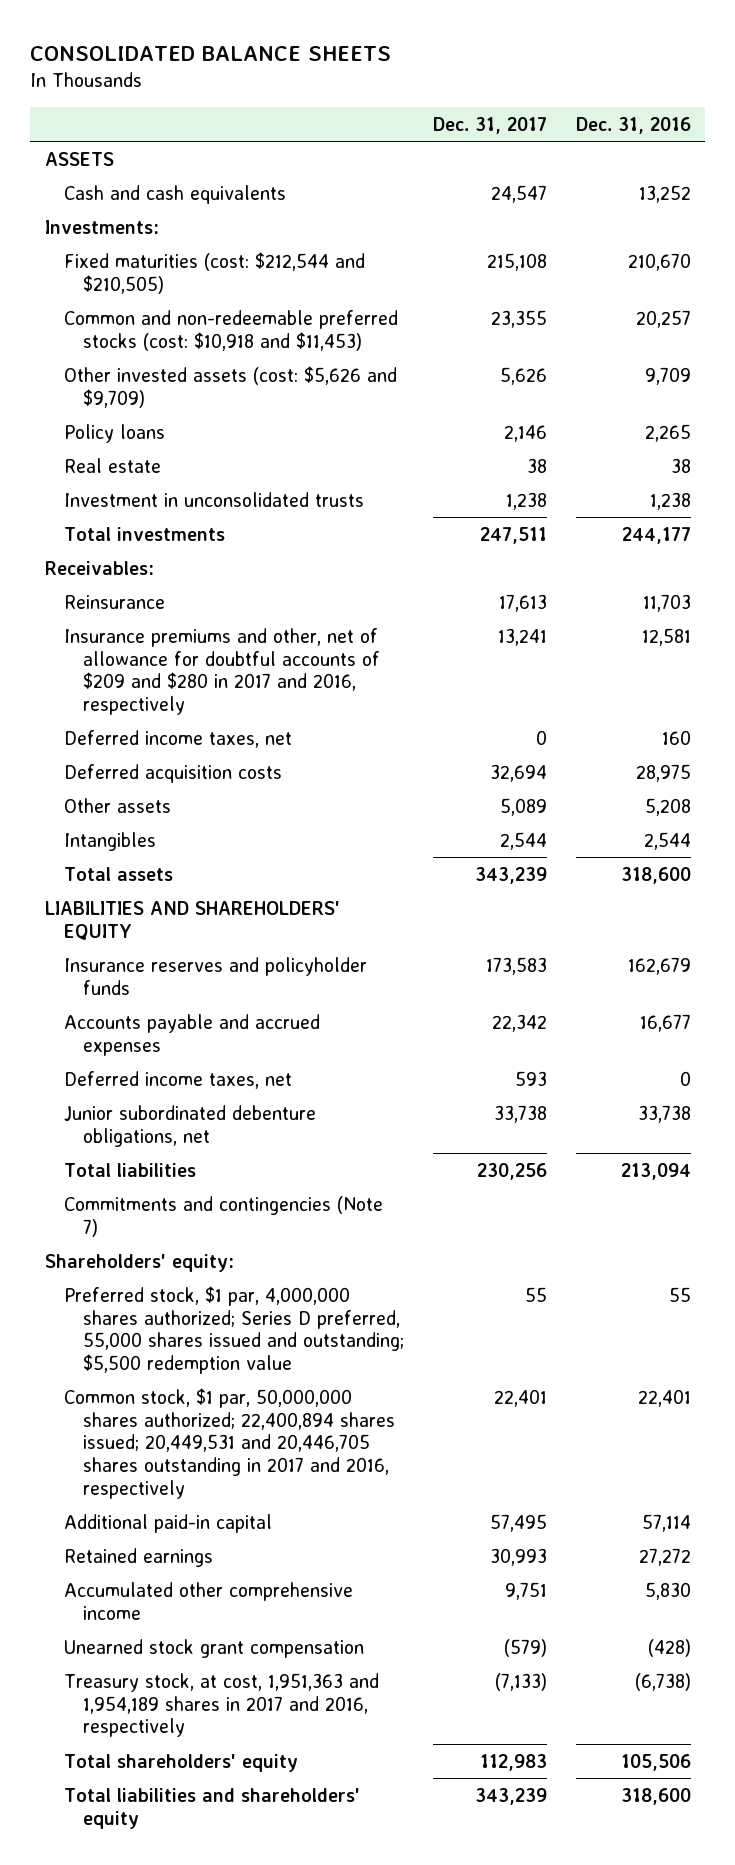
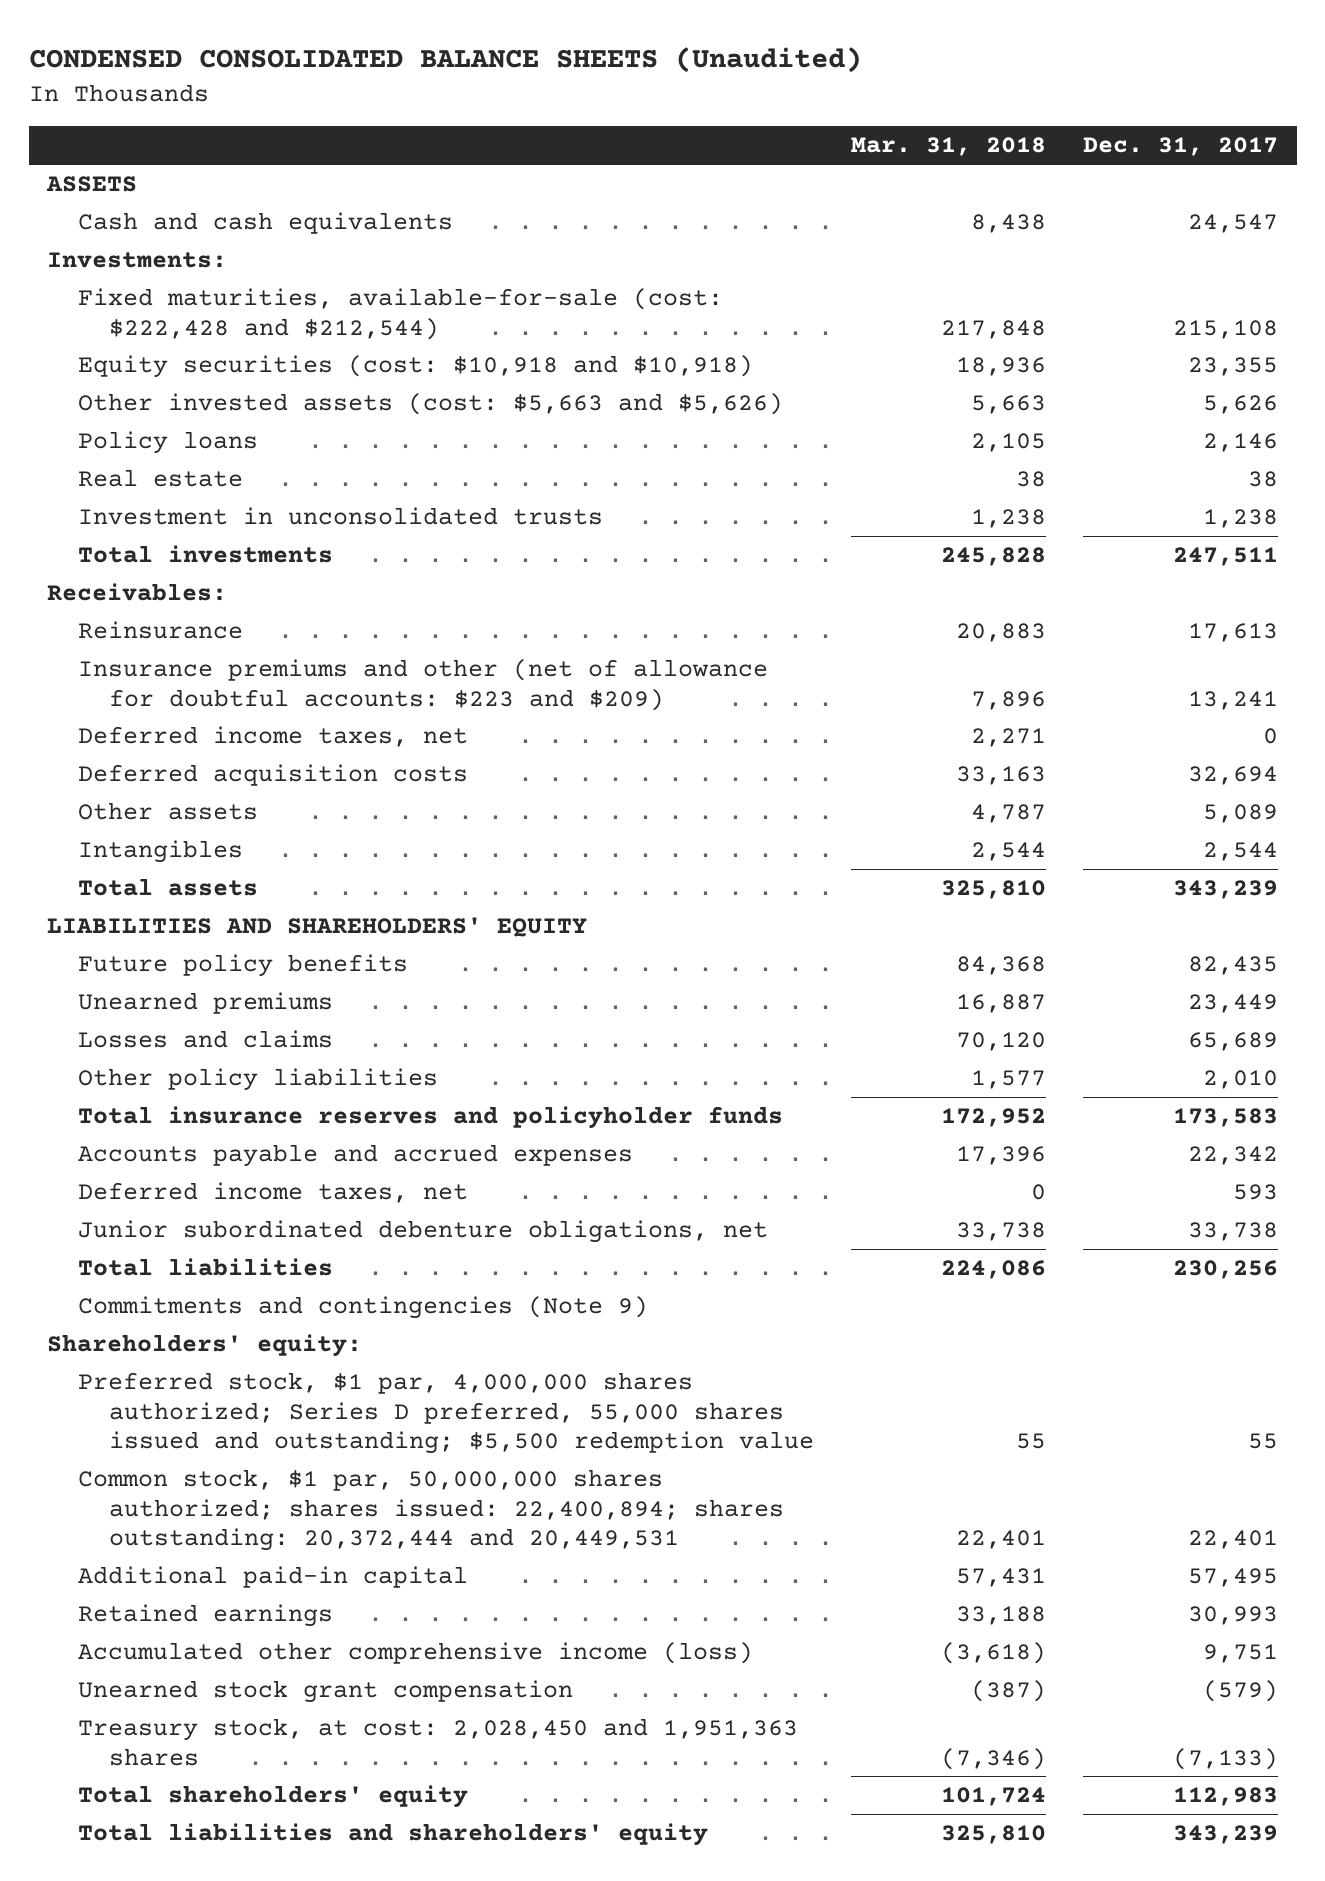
- CONSOLIDATED BALANCE SHEETS
+ CONDENSED CONSOLIDATED BALANCE SHEETS (Unaudited)
- | Dec. 31, 2017 | Dec. 31, 2016
+ | Mar. 31, 2018 | Dec. 31, 2017
- Fixed maturities (cost: $212,544 and $210,505) | 215,108 | 210,670
- Common and non-redeemable preferred stocks (cost: $10,918 and $11,453) | 23,355 | 20,257
- Other invested assets (cost: $5,626 and $9,709) | 5,626 | 9,709
+ Fixed maturities, available-for-sale (cost: $222,428 and $212,544) | 217,848 | 215,108
+ Equity securities (cost: $10,918 and $10,918) | 18,936 | 23,355
+ Other invested assets (cost: $5,663 and $5,626) | 5,663 | 5,626
- Insurance premiums and other, net of allowance for doubtful accounts of $209 and $280 in 2017 and 2016, respectively | 13,241 | 12,581
+ Insurance premiums and other (net of allowance for doubtful accounts: $223 and $209) | 7,896 | 13,241
- Insurance reserves and policyholder funds | 173,583 | 162,679
+ Future policy benefits | 84,368 | 82,435
+ Unearned premiums | 16,887 | 23,449
+ Losses and claims | 70,120 | 65,689
+ Other policy liabilities | 1,577 | 2,010
+ Total insurance reserves and policyholder funds | 172,952 | 173,583
- Commitments and contingencies (Note 7)
+ Commitments and contingencies (Note 9)
- Common stock, $1 par, 50,000,000 shares authorized; 22,400,894 shares issued; 20,449,531 and 20,446,705 shares outstanding in 2017 and 2016, respectively | 22,401 | 22,401
+ Common stock, $1 par, 50,000,000 shares authorized; shares issued: 22,400,894; shares outstanding: 20,372,444 and 20,449,531 | 22,401 | 22,401
- Accumulated other comprehensive income | 9,751 | 5,830
+ Accumulated other comprehensive income (loss) | (3,618) | 9,751
- Treasury stock, at cost, 1,951,363 and 1,954,189 shares in 2017 and 2016, respectively | (7,133) | (6,738)
+ Treasury stock, at cost: 2,028,450 and 1,951,363 shares | (7,346) | (7,133)

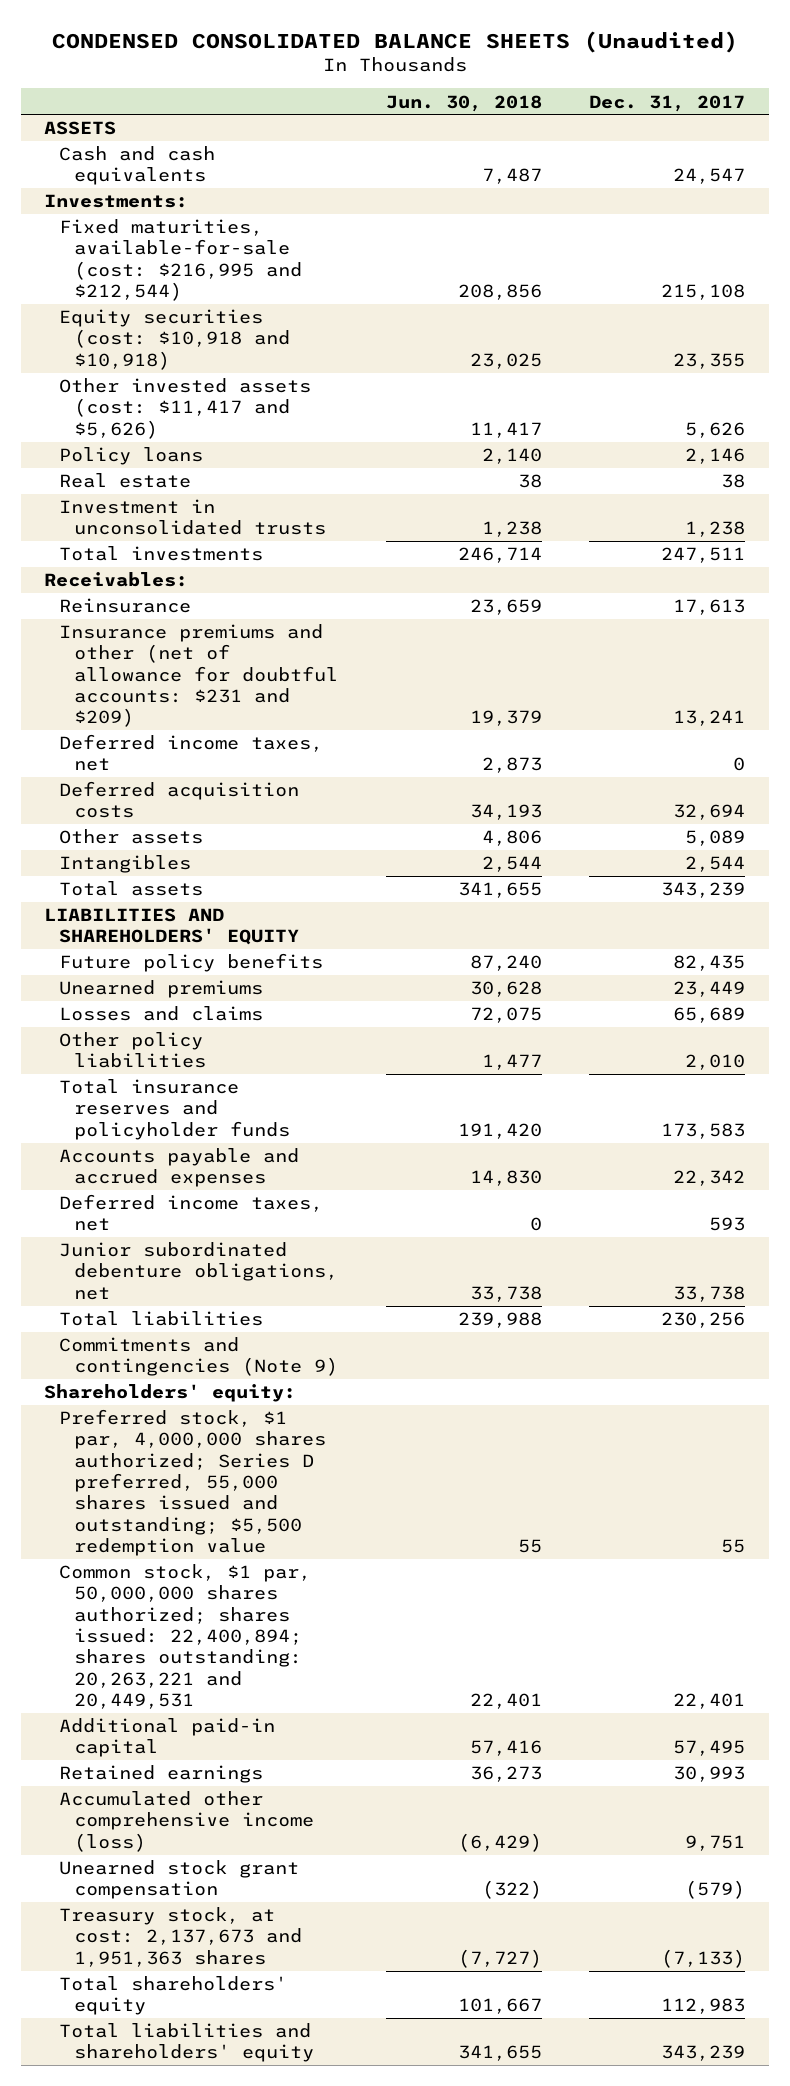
- | Mar. 31, 2018 | Dec. 31, 2017
+ | Jun. 30, 2018 | Dec. 31, 2017
- Fixed maturities, available-for-sale (cost: $222,428 and $212,544) | 217,848 | 215,108
+ Fixed maturities, available-for-sale (cost: $216,995 and $212,544) | 208,856 | 215,108
- Other invested assets (cost: $5,663 and $5,626) | 5,663 | 5,626
+ Other invested assets (cost: $11,417 and $5,626) | 11,417 | 5,626
- Insurance premiums and other (net of allowance for doubtful accounts: $223 and $209) | 7,896 | 13,241
+ Insurance premiums and other (net of allowance for doubtful accounts: $231 and $209) | 19,379 | 13,241
- Common stock, $1 par, 50,000,000 shares authorized; shares issued: 22,400,894; shares outstanding: 20,372,444 and 20,449,531 | 22,401 | 22,401
+ Common stock, $1 par, 50,000,000 shares authorized; shares issued: 22,400,894; shares outstanding: 20,263,221 and 20,449,531 | 22,401 | 22,401
- Treasury stock, at cost: 2,028,450 and 1,951,363 shares | (7,346) | (7,133)
+ Treasury stock, at cost: 2,137,673 and 1,951,363 shares | (7,727) | (7,133)

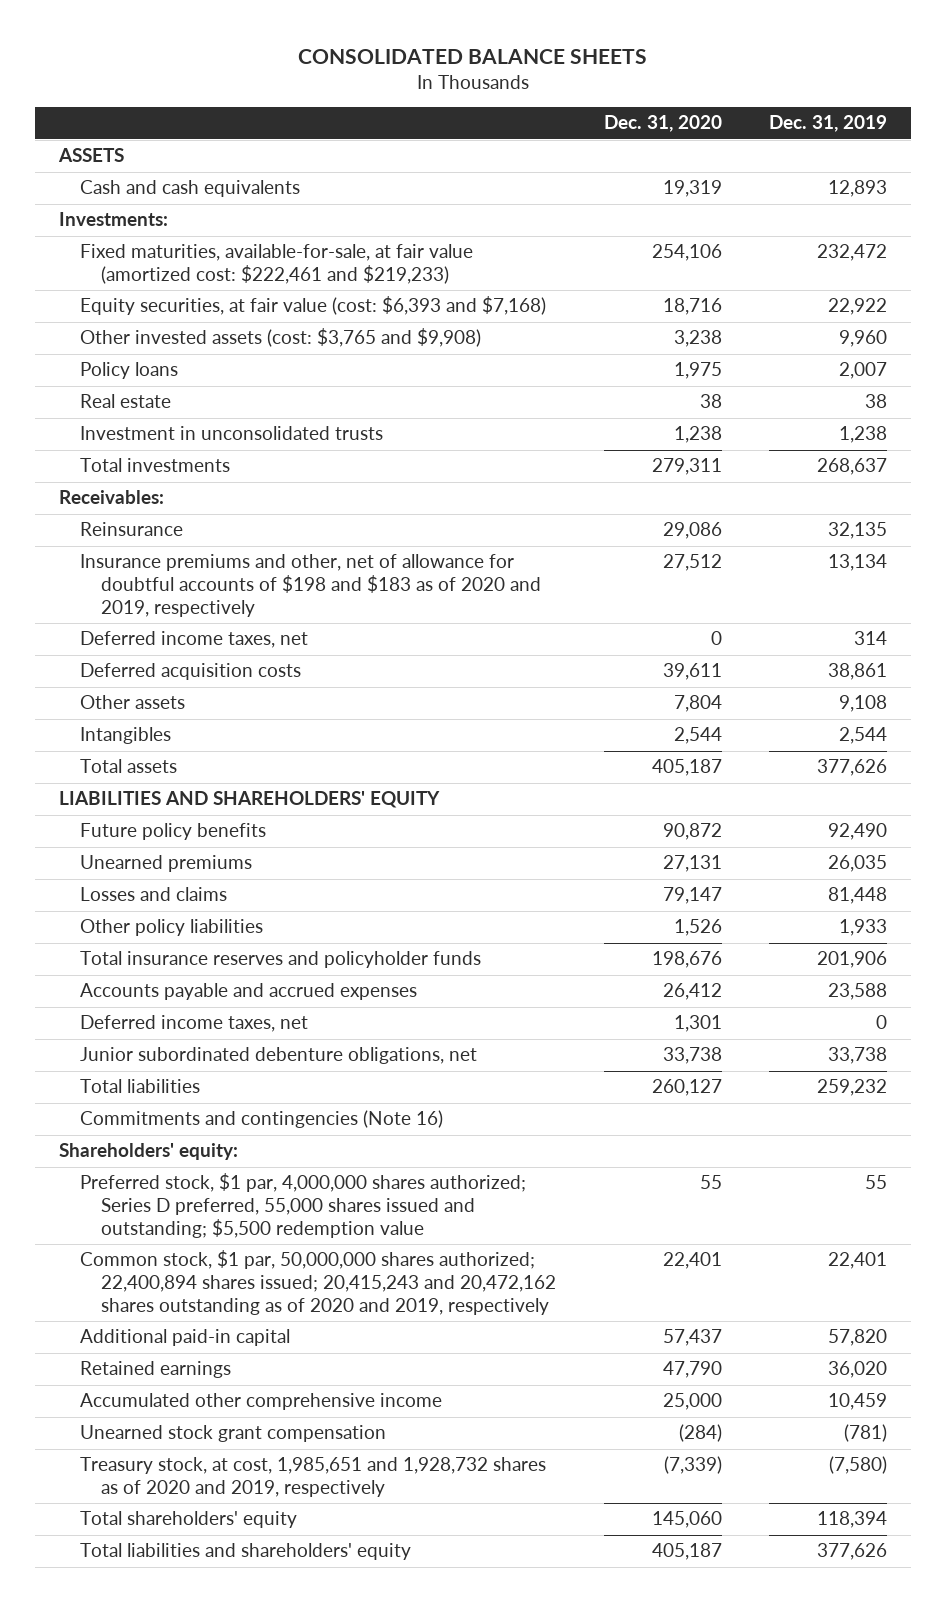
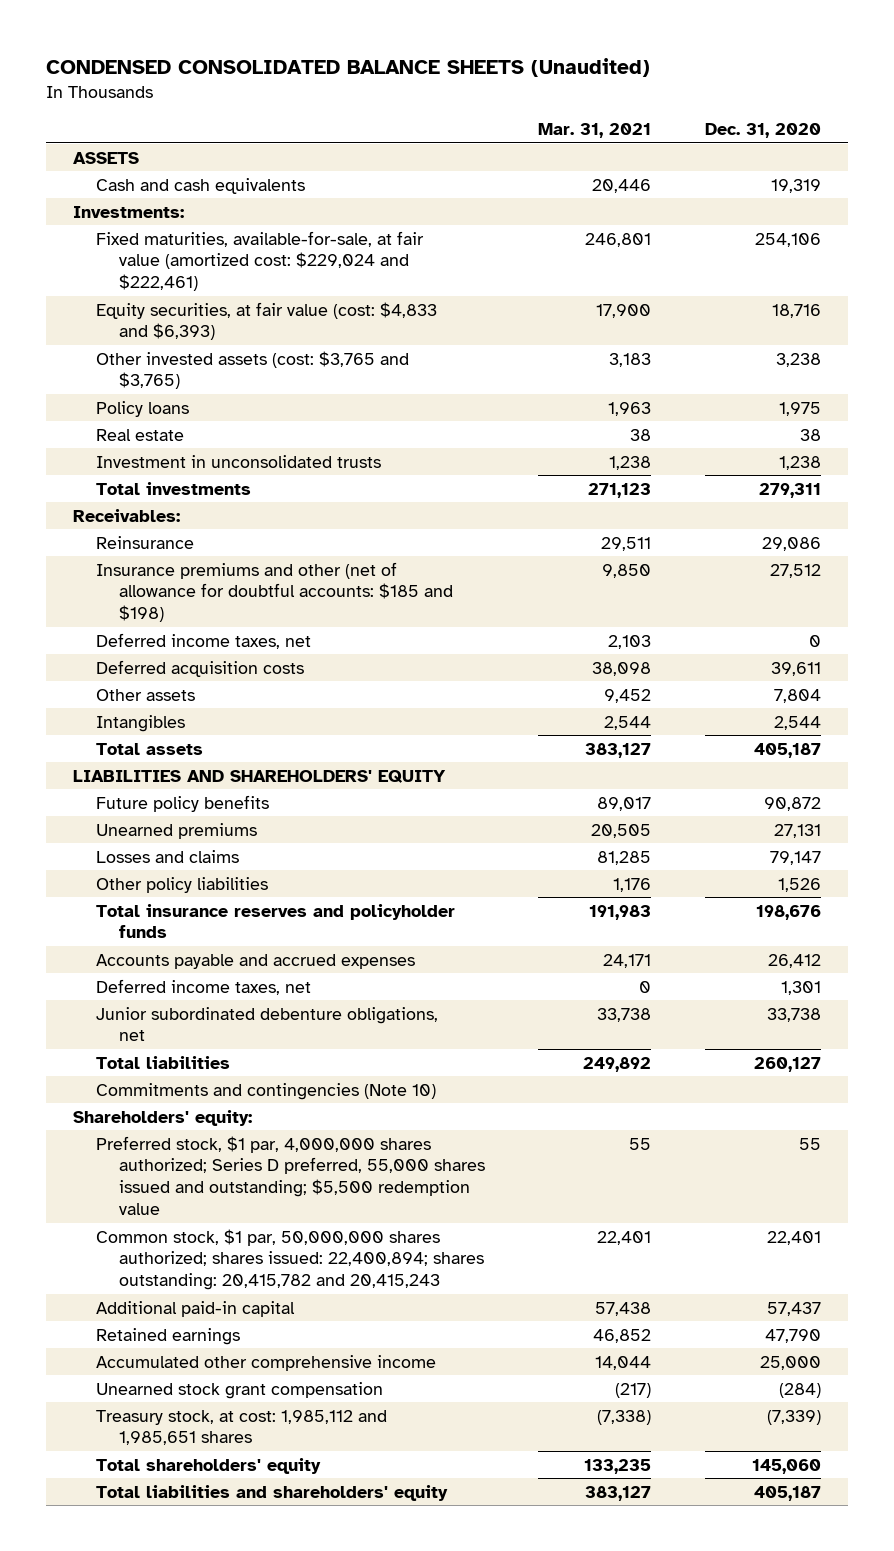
- CONSOLIDATED BALANCE SHEETS
+ CONDENSED CONSOLIDATED BALANCE SHEETS (Unaudited)
- | Dec. 31, 2020 | Dec. 31, 2019
+ | Mar. 31, 2021 | Dec. 31, 2020
- Fixed maturities, available-for-sale, at fair value (amortized cost: $222,461 and $219,233) | 254,106 | 232,472
- Equity securities, at fair value (cost: $6,393 and $7,168) | 18,716 | 22,922
- Other invested assets (cost: $3,765 and $9,908) | 3,238 | 9,960
+ Fixed maturities, available-for-sale, at fair value (amortized cost: $229,024 and $222,461) | 246,801 | 254,106
+ Equity securities, at fair value (cost: $4,833 and $6,393) | 17,900 | 18,716
+ Other invested assets (cost: $3,765 and $3,765) | 3,183 | 3,238
- Insurance premiums and other, net of allowance for doubtful accounts of $198 and $183 as of 2020 and 2019, respectively | 27,512 | 13,134
+ Insurance premiums and other (net of allowance for doubtful accounts: $185 and $198) | 9,850 | 27,512
- Commitments and contingencies (Note 16)
+ Commitments and contingencies (Note 10)
- Common stock, $1 par, 50,000,000 shares authorized; 22,400,894 shares issued; 20,415,243 and 20,472,162 shares outstanding as of 2020 and 2019, respectively | 22,401 | 22,401
+ Common stock, $1 par, 50,000,000 shares authorized; shares issued: 22,400,894; shares outstanding: 20,415,782 and 20,415,243 | 22,401 | 22,401
- Treasury stock, at cost, 1,985,651 and 1,928,732 shares as of 2020 and 2019, respectively | (7,339) | (7,580)
+ Treasury stock, at cost: 1,985,112 and 1,985,651 shares | (7,338) | (7,339)

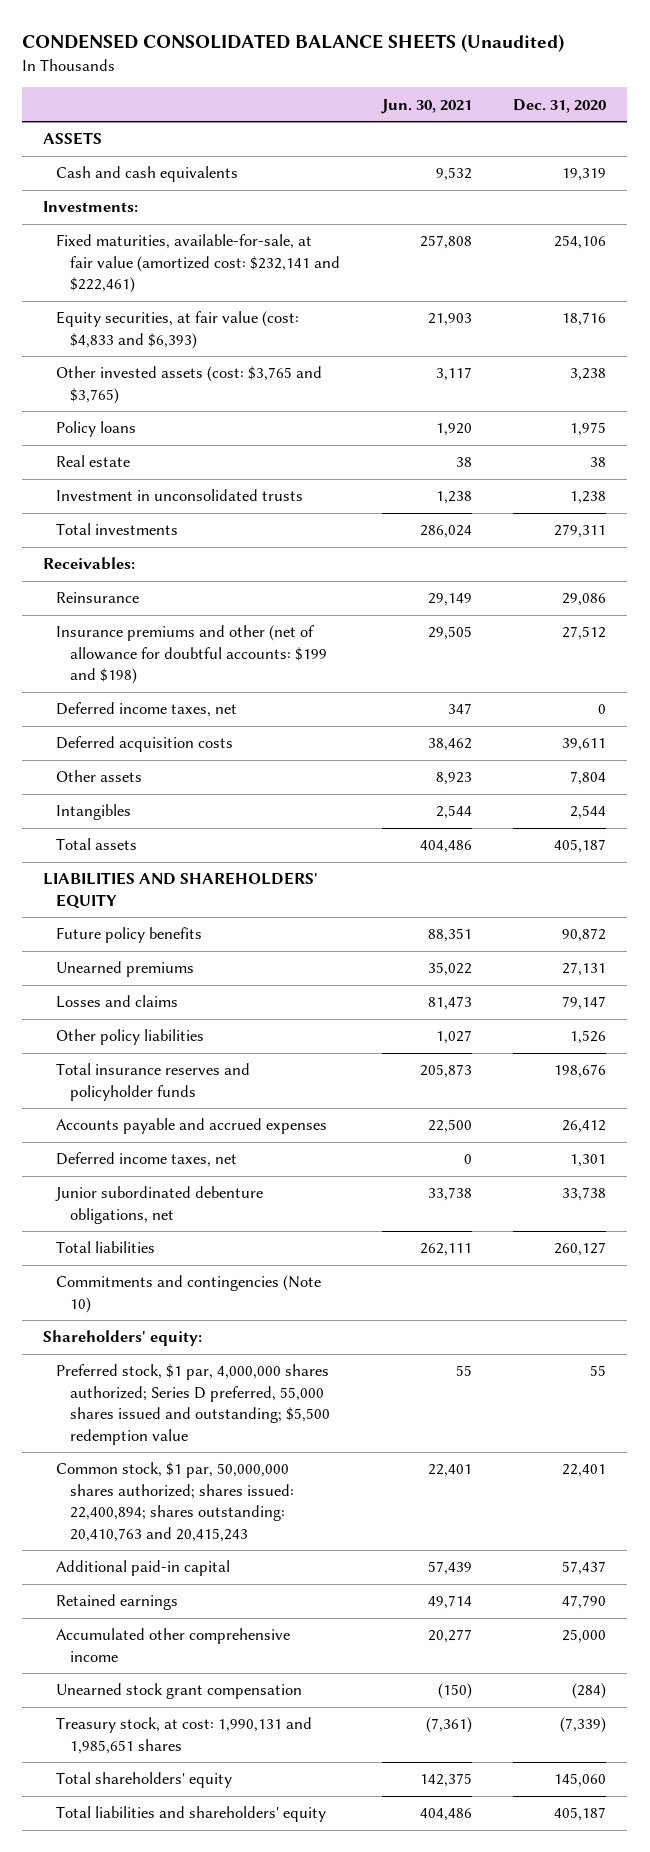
- | Mar. 31, 2021 | Dec. 31, 2020
+ | Jun. 30, 2021 | Dec. 31, 2020
- Fixed maturities, available-for-sale, at fair value (amortized cost: $229,024 and $222,461) | 246,801 | 254,106
+ Fixed maturities, available-for-sale, at fair value (amortized cost: $232,141 and $222,461) | 257,808 | 254,106
- Insurance premiums and other (net of allowance for doubtful accounts: $185 and $198) | 9,850 | 27,512
+ Insurance premiums and other (net of allowance for doubtful accounts: $199 and $198) | 29,505 | 27,512
- Common stock, $1 par, 50,000,000 shares authorized; shares issued: 22,400,894; shares outstanding: 20,415,782 and 20,415,243 | 22,401 | 22,401
+ Common stock, $1 par, 50,000,000 shares authorized; shares issued: 22,400,894; shares outstanding: 20,410,763 and 20,415,243 | 22,401 | 22,401
- Treasury stock, at cost: 1,985,112 and 1,985,651 shares | (7,338) | (7,339)
+ Treasury stock, at cost: 1,990,131 and 1,985,651 shares | (7,361) | (7,339)

